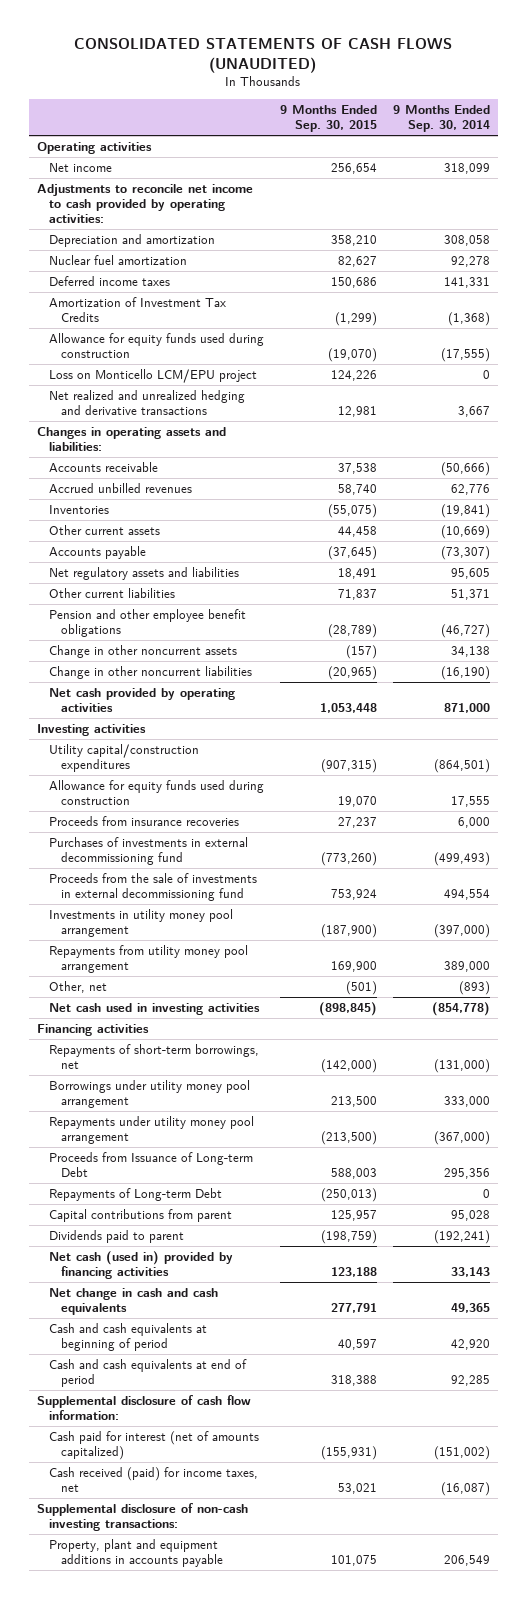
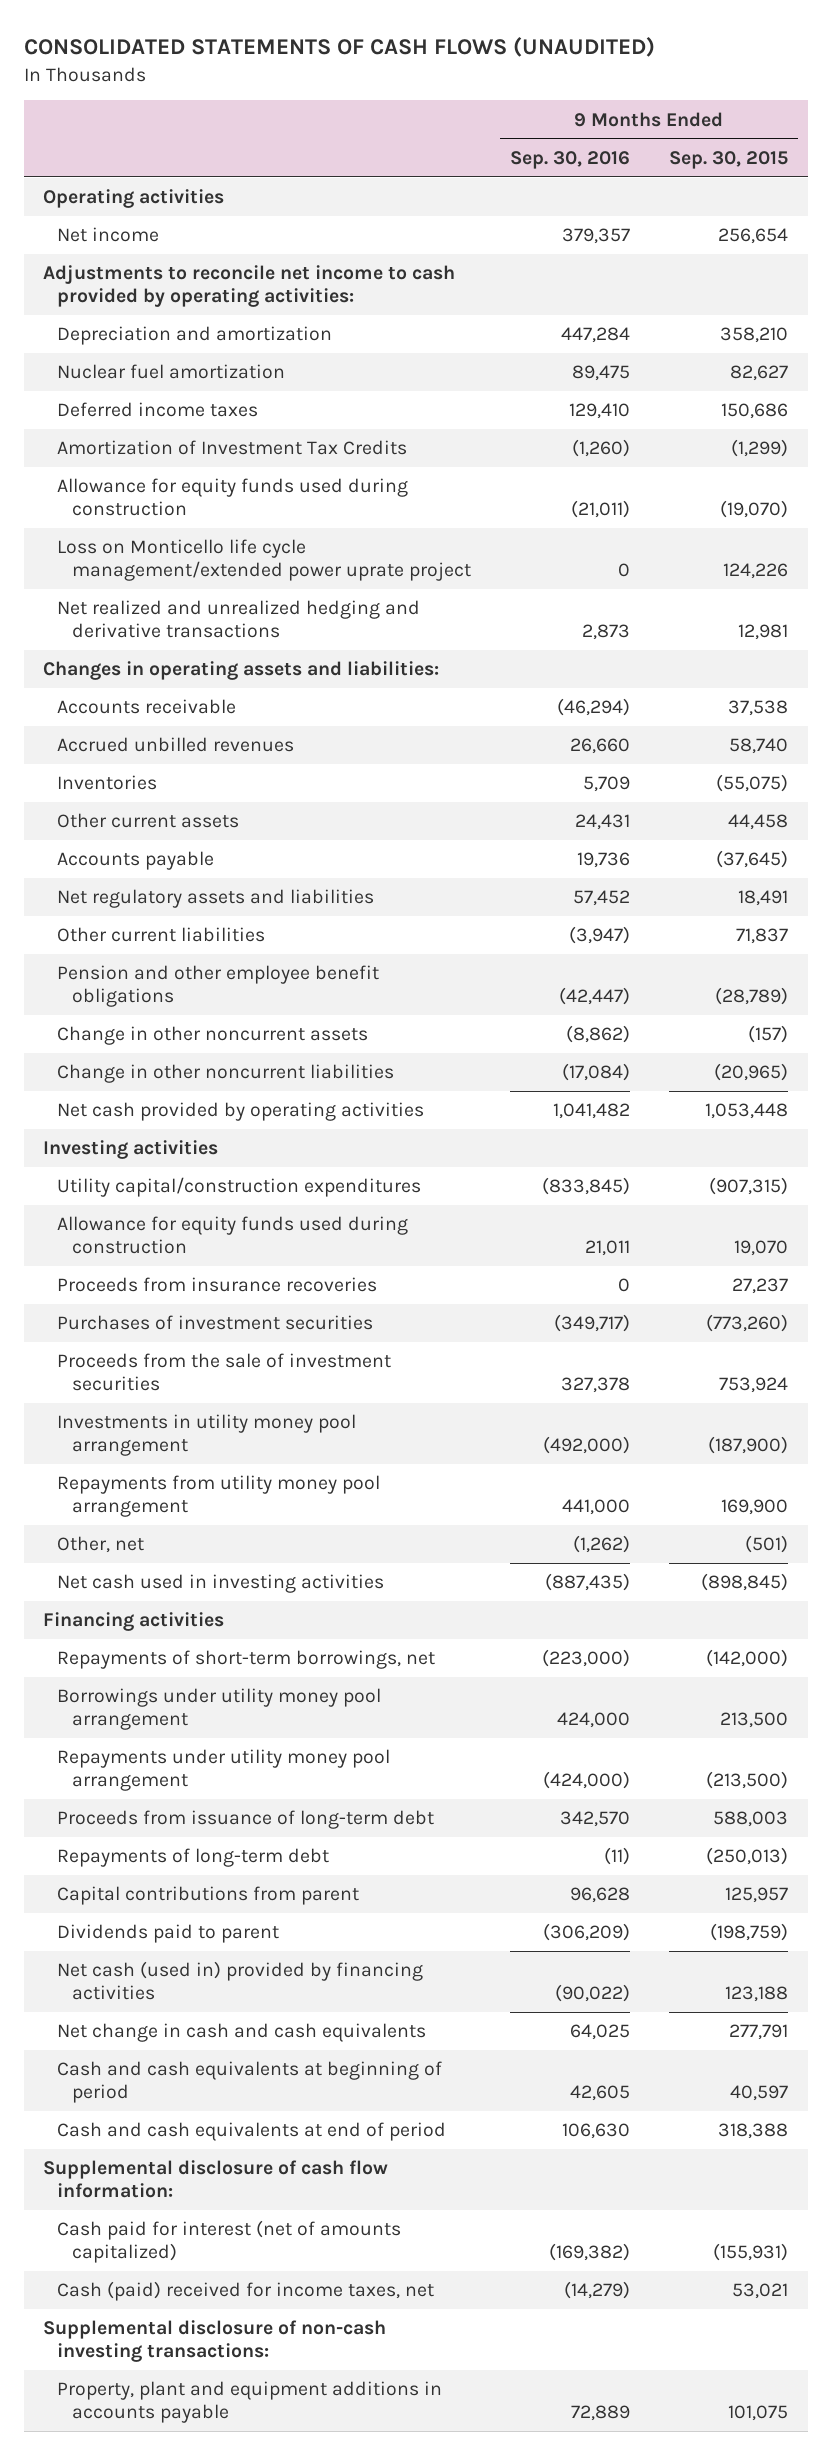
- | 9 Months Ended Sep. 30, 2015 | 9 Months Ended Sep. 30, 2014
+ | 9 Months Ended Sep. 30, 2016 | 9 Months Ended Sep. 30, 2015
- Loss on Monticello LCM/EPU project | 124,226 | 0
+ Loss on Monticello life cycle management/extended power uprate project | 0 | 124,226
- Purchases of investments in external decommissioning fund | (773,260) | (499,493)
- Proceeds from the sale of investments in external decommissioning fund | 753,924 | 494,554
+ Purchases of investment securities | (349,717) | (773,260)
+ Proceeds from the sale of investment securities | 327,378 | 753,924
- Proceeds from Issuance of Long-term Debt | 588,003 | 295,356
- Repayments of Long-term Debt | (250,013) | 0
+ Proceeds from issuance of long-term debt | 342,570 | 588,003
+ Repayments of long-term debt | (11) | (250,013)
- Cash received (paid) for income taxes, net | 53,021 | (16,087)
+ Cash (paid) received for income taxes, net | (14,279) | 53,021

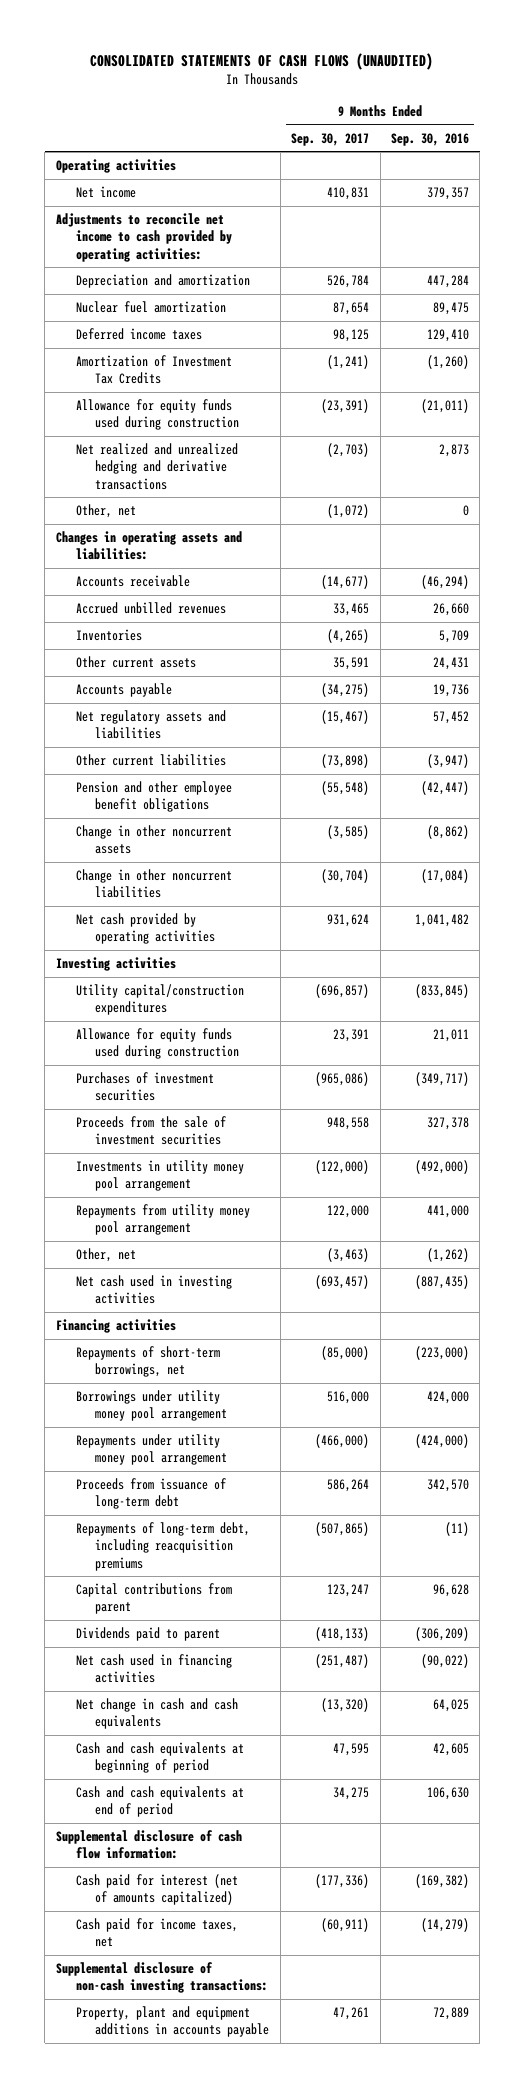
- | 9 Months Ended Sep. 30, 2016 | 9 Months Ended Sep. 30, 2015
+ | 9 Months Ended Sep. 30, 2017 | 9 Months Ended Sep. 30, 2016
- Loss on Monticello life cycle management/extended power uprate project | 0 | 124,226
+ Other, net | (1,072) | 0
- Proceeds from insurance recoveries | 0 | 27,237
- Repayments of long-term debt | (11) | (250,013)
+ Repayments of long-term debt, including reacquisition premiums | (507,865) | (11)
- Net cash (used in) provided by financing activities | (90,022) | 123,188
+ Net cash used in financing activities | (251,487) | (90,022)
- Cash (paid) received for income taxes, net | (14,279) | 53,021
+ Cash paid for income taxes, net | (60,911) | (14,279)

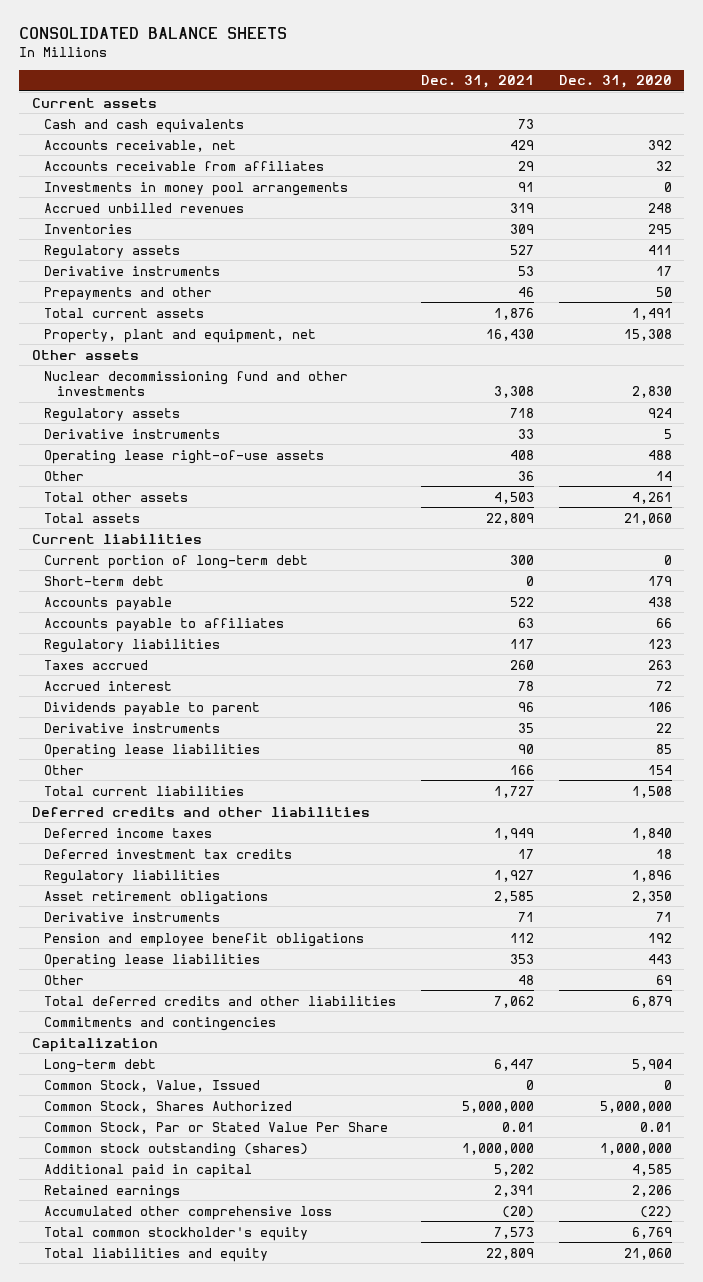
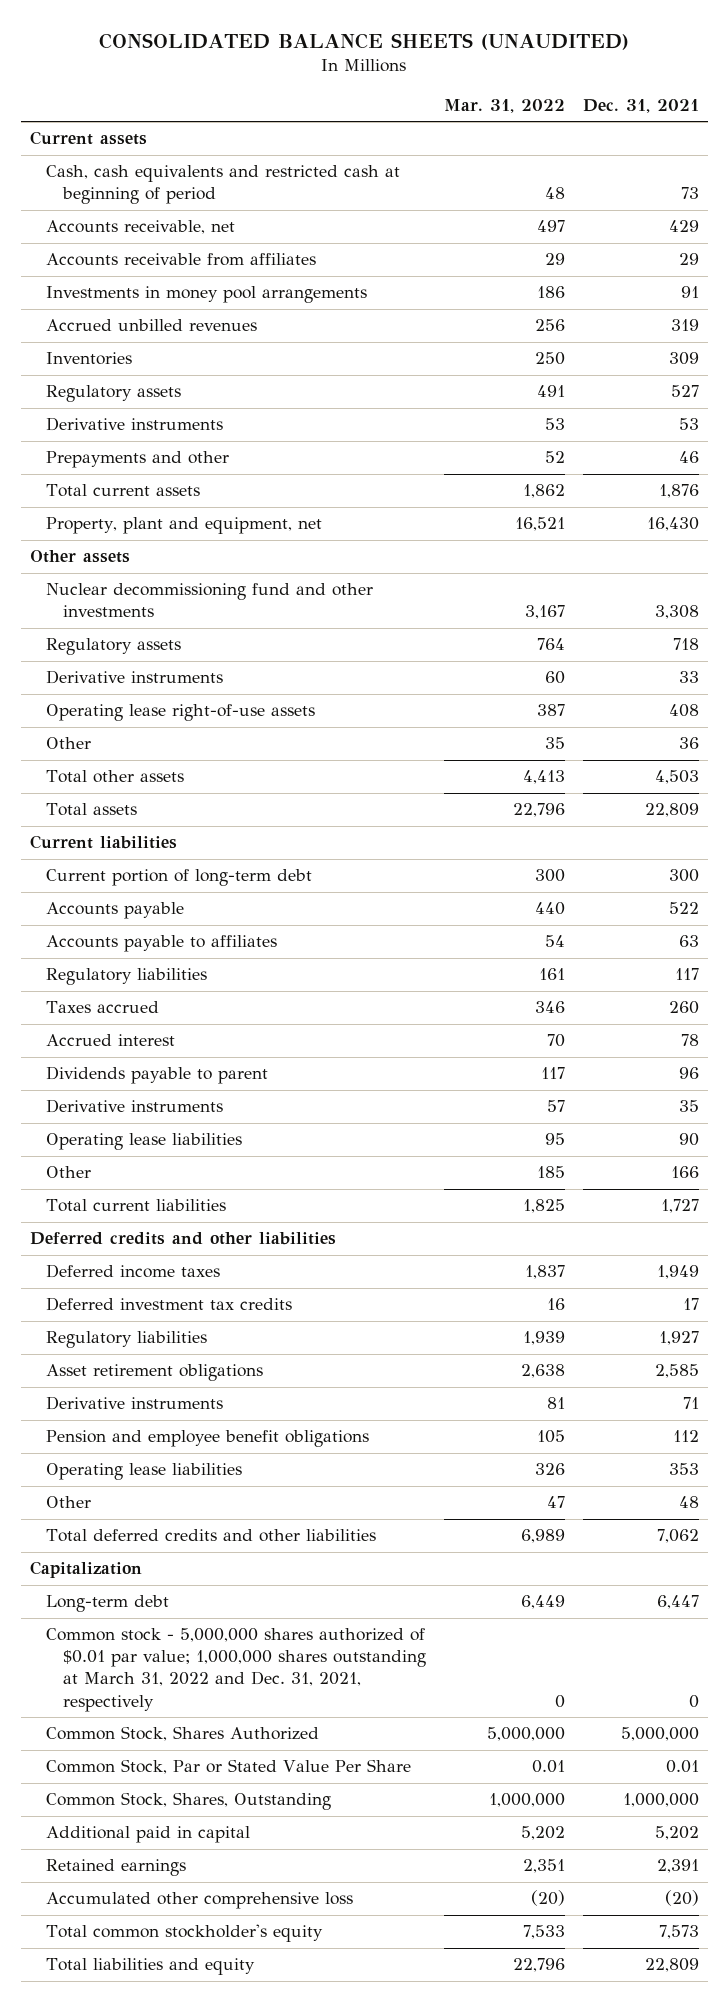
- CONSOLIDATED BALANCE SHEETS
+ CONSOLIDATED BALANCE SHEETS (UNAUDITED)
- | Dec. 31, 2021 | Dec. 31, 2020
+ | Mar. 31, 2022 | Dec. 31, 2021
- Cash and cash equivalents | 73 |
+ Cash, cash equivalents and restricted cash at beginning of period | 48 | 73
- Short-term debt | 0 | 179
- Commitments and contingencies
- Common Stock, Value, Issued | 0 | 0
+ Common stock - 5,000,000 shares authorized of $0.01 par value; 1,000,000 shares outstanding at March 31, 2022 and Dec. 31, 2021, respectively | 0 | 0
- Common stock outstanding (shares) | 1,000,000 | 1,000,000
+ Common Stock, Shares, Outstanding | 1,000,000 | 1,000,000

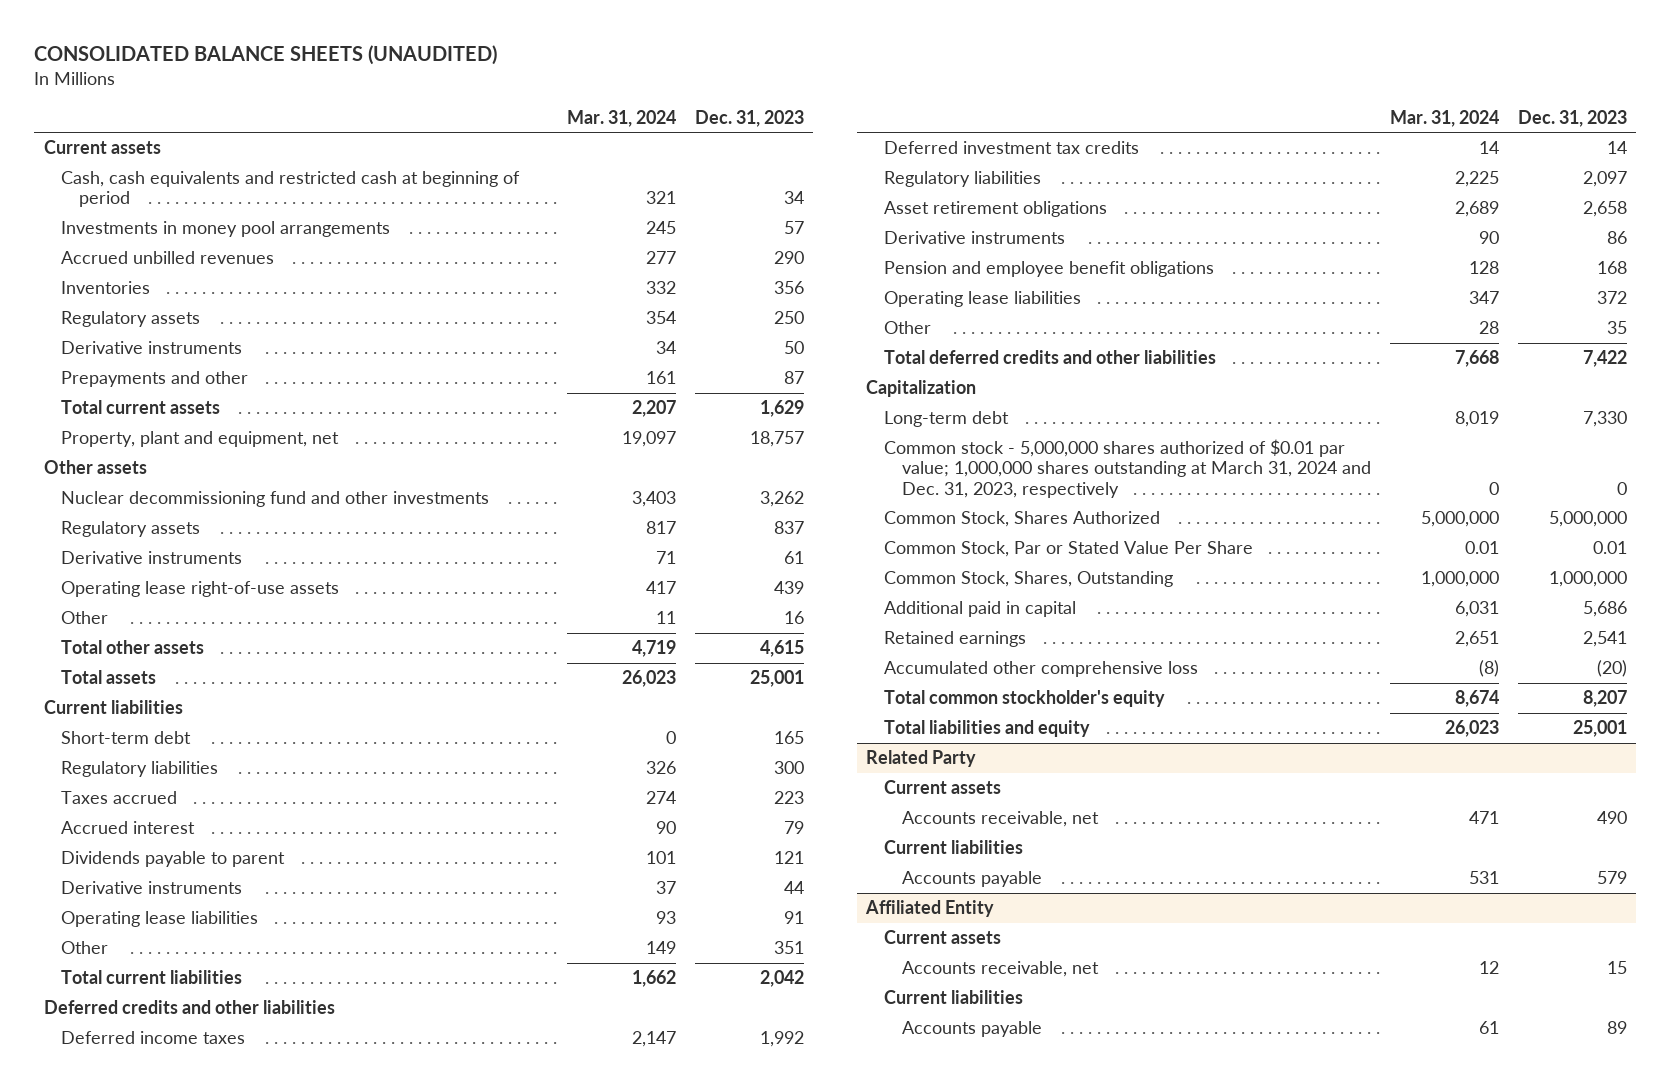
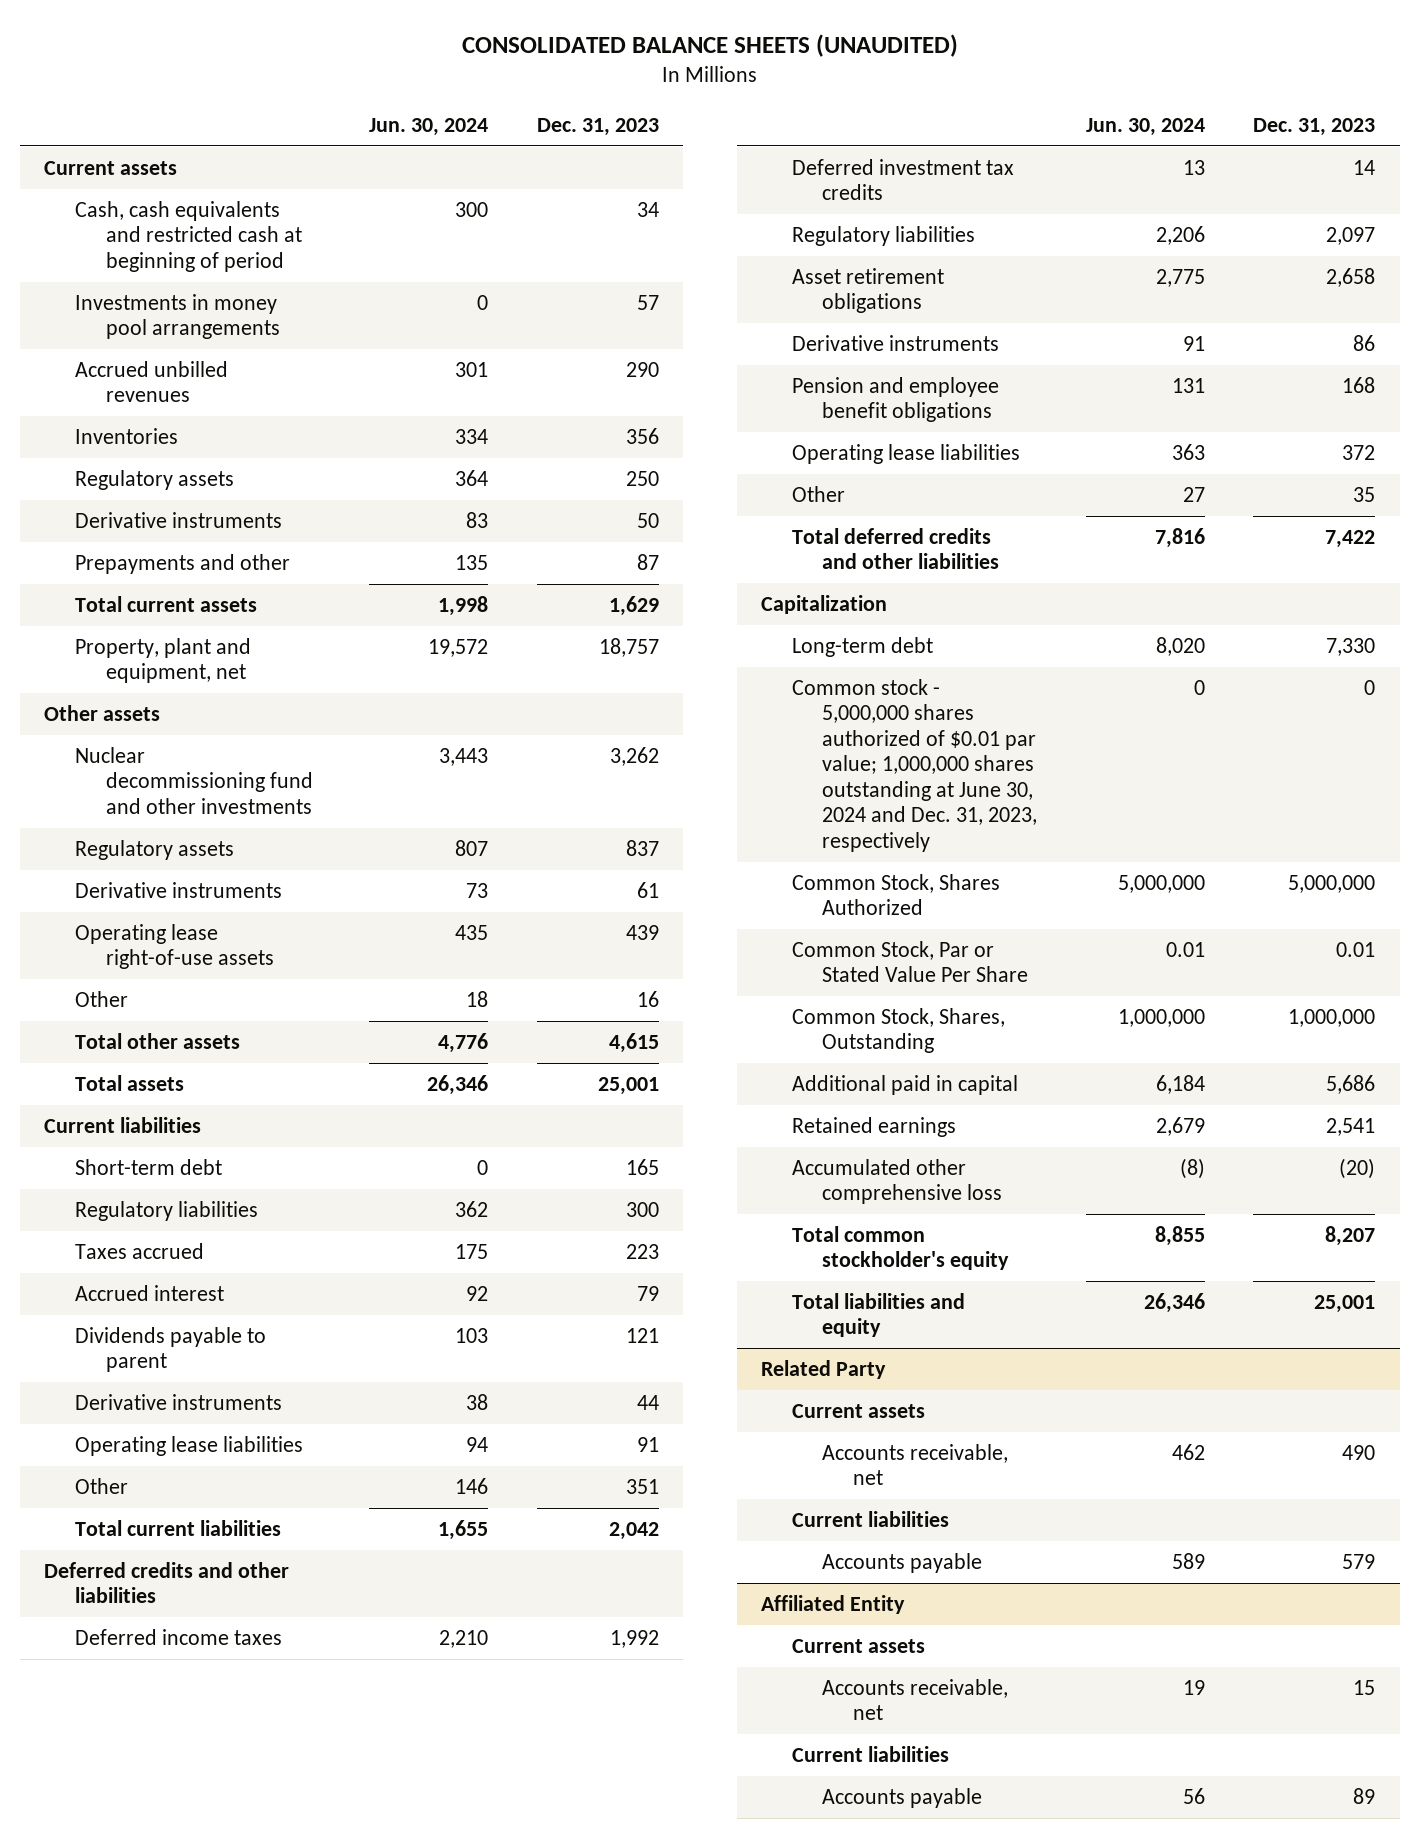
- | Mar. 31, 2024 | Dec. 31, 2023
+ | Jun. 30, 2024 | Dec. 31, 2023
- Common stock - 5,000,000 shares authorized of $0.01 par value; 1,000,000 shares outstanding at March 31, 2024 and Dec. 31, 2023, respectively | 0 | 0
+ Common stock - 5,000,000 shares authorized of $0.01 par value; 1,000,000 shares outstanding at June 30, 2024 and Dec. 31, 2023, respectively | 0 | 0

